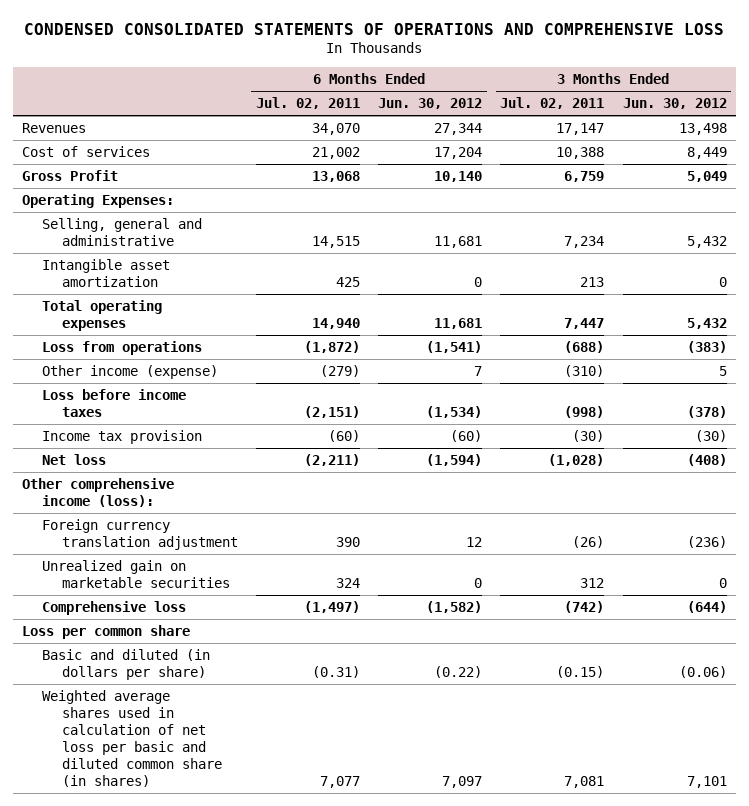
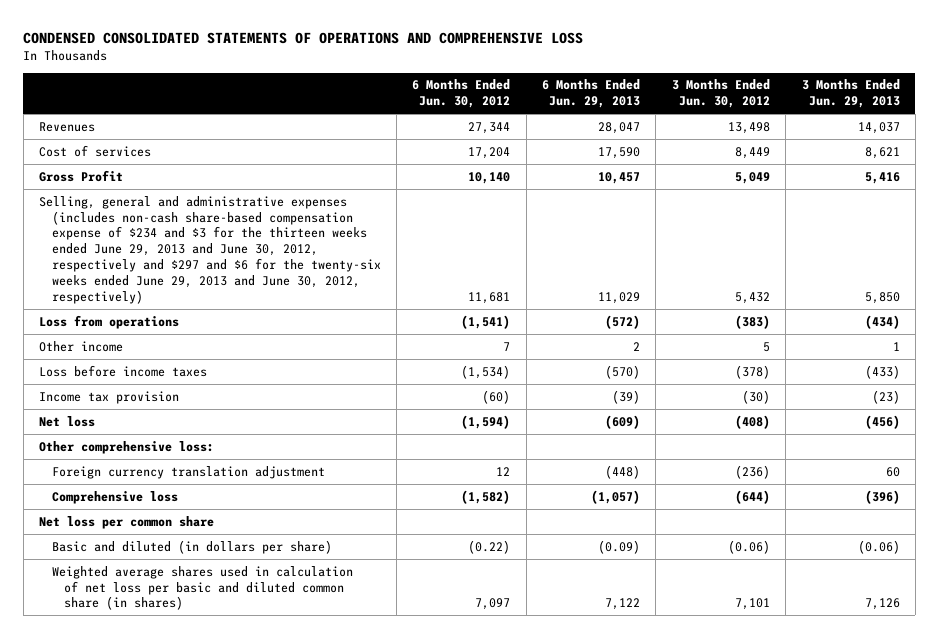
- | 6 Months Ended Jul. 02, 2011 | 6 Months Ended Jun. 30, 2012 | 3 Months Ended Jul. 02, 2011 | 3 Months Ended Jun. 30, 2012
+ | 6 Months Ended Jun. 30, 2012 | 6 Months Ended Jun. 29, 2013 | 3 Months Ended Jun. 30, 2012 | 3 Months Ended Jun. 29, 2013
- Operating Expenses:
- Selling, general and administrative | 14,515 | 11,681 | 7,234 | 5,432
- Intangible asset amortization | 425 | 0 | 213 | 0
- Total operating expenses | 14,940 | 11,681 | 7,447 | 5,432
+ Selling, general and administrative expenses (includes non-cash share-based compensation expense of $234 and $3 for the thirteen weeks ended June 29, 2013 and June 30, 2012, respectively and $297 and $6 for the twenty-six weeks ended June 29, 2013 and June 30, 2012, respectively) | 11,681 | 11,029 | 5,432 | 5,850
- Other income (expense) | (279) | 7 | (310) | 5
+ Other income | 7 | 2 | 5 | 1
- Other comprehensive income (loss):
+ Other comprehensive loss:
- Unrealized gain on marketable securities | 324 | 0 | 312 | 0
- Loss per common share
+ Net loss per common share

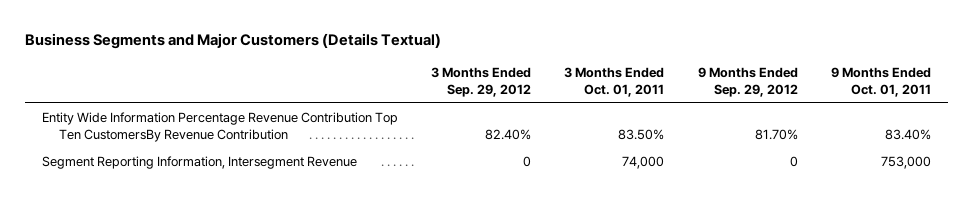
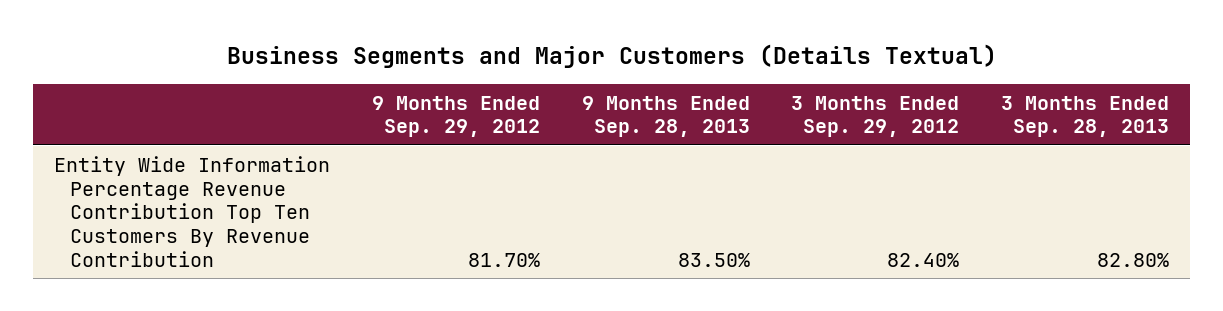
- | 3 Months Ended Sep. 29, 2012 | 3 Months Ended Oct. 01, 2011 | 9 Months Ended Sep. 29, 2012 | 9 Months Ended Oct. 01, 2011
+ | 9 Months Ended Sep. 29, 2012 | 9 Months Ended Sep. 28, 2013 | 3 Months Ended Sep. 29, 2012 | 3 Months Ended Sep. 28, 2013
- Entity Wide Information Percentage Revenue Contribution Top Ten CustomersBy Revenue Contribution | 82.40% | 83.50% | 81.70% | 83.40%
- Segment Reporting Information, Intersegment Revenue | 0 | 74,000 | 0 | 753,000
+ Entity Wide Information Percentage Revenue Contribution Top Ten Customers By Revenue Contribution | 81.70% | 83.50% | 82.40% | 82.80%

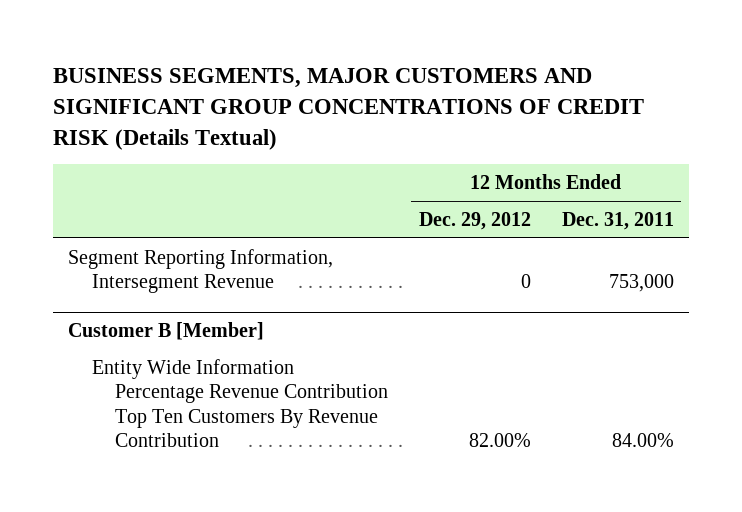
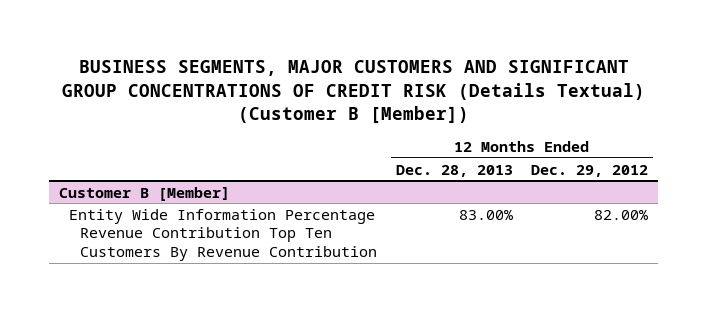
- BUSINESS SEGMENTS, MAJOR CUSTOMERS AND SIGNIFICANT GROUP CONCENTRATIONS OF CREDIT RISK (Details Textual)
+ BUSINESS SEGMENTS, MAJOR CUSTOMERS AND SIGNIFICANT GROUP CONCENTRATIONS OF CREDIT RISK (Details Textual) (Customer B [Member])
- | 12 Months Ended Dec. 29, 2012 | 12 Months Ended Dec. 31, 2011
+ | 12 Months Ended Dec. 28, 2013 | 12 Months Ended Dec. 29, 2012
- Segment Reporting Information, Intersegment Revenue | 0 | 753,000

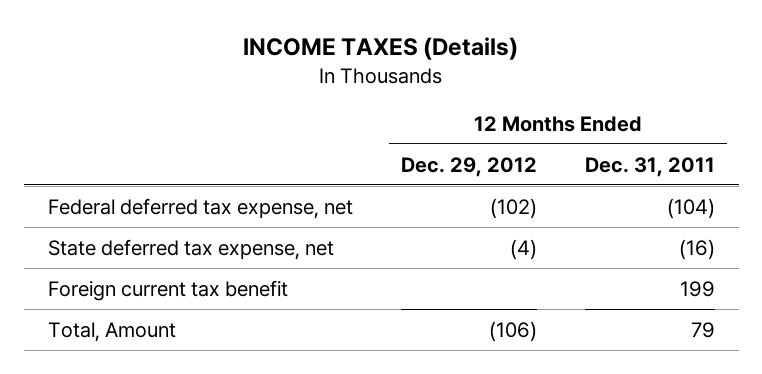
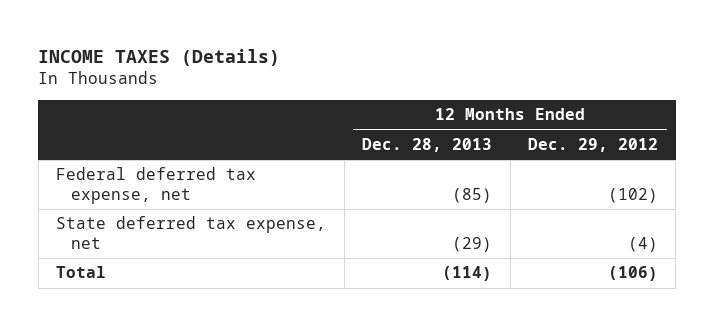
- | 12 Months Ended Dec. 29, 2012 | 12 Months Ended Dec. 31, 2011
+ | 12 Months Ended Dec. 28, 2013 | 12 Months Ended Dec. 29, 2012
- Foreign current tax benefit | | 199
- Total, Amount | (106) | 79
+ Total | (114) | (106)

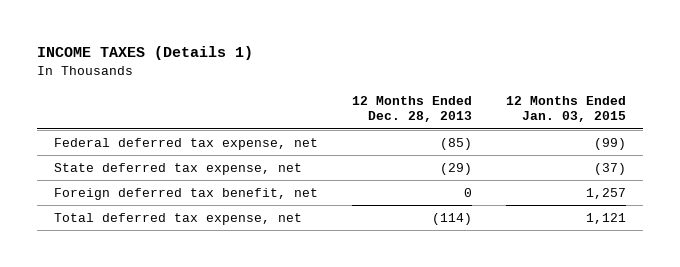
- INCOME TAXES (Details)
+ INCOME TAXES (Details 1)
- | 12 Months Ended Dec. 28, 2013 | 12 Months Ended Dec. 29, 2012
+ | 12 Months Ended Dec. 28, 2013 | 12 Months Ended Jan. 03, 2015
- Total | (114) | (106)
+ Foreign deferred tax benefit, net | 0 | 1,257
+ Total deferred tax expense, net | (114) | 1,121

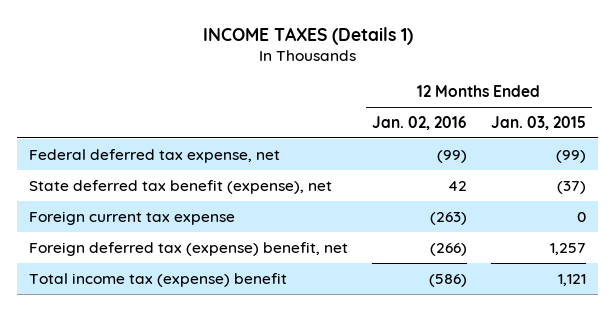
- | 12 Months Ended Dec. 28, 2013 | 12 Months Ended Jan. 03, 2015
+ | 12 Months Ended Jan. 02, 2016 | 12 Months Ended Jan. 03, 2015
- State deferred tax expense, net | (29) | (37)
- Foreign deferred tax benefit, net | 0 | 1,257
- Total deferred tax expense, net | (114) | 1,121
+ State deferred tax benefit (expense), net | 42 | (37)
+ Foreign current tax expense | (263) | 0
+ Foreign deferred tax (expense) benefit, net | (266) | 1,257
+ Total income tax (expense) benefit | (586) | 1,121

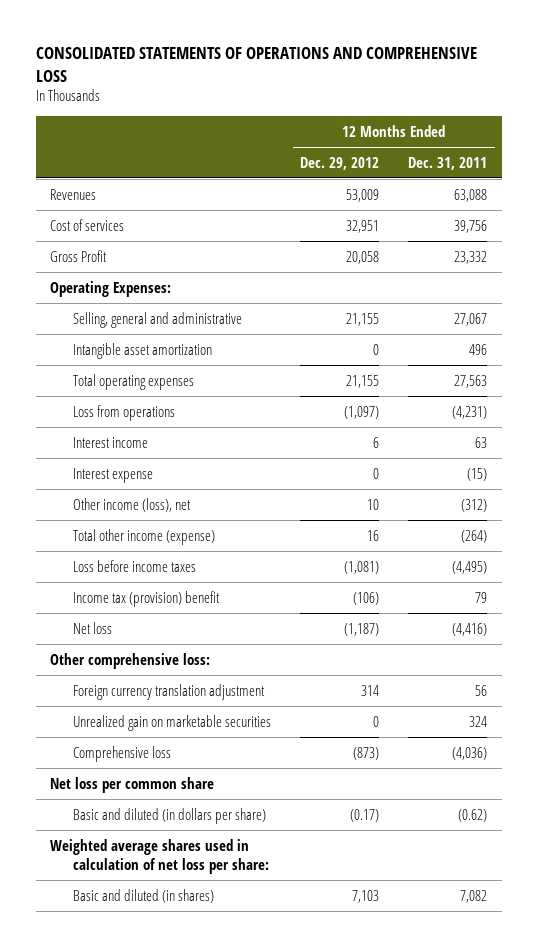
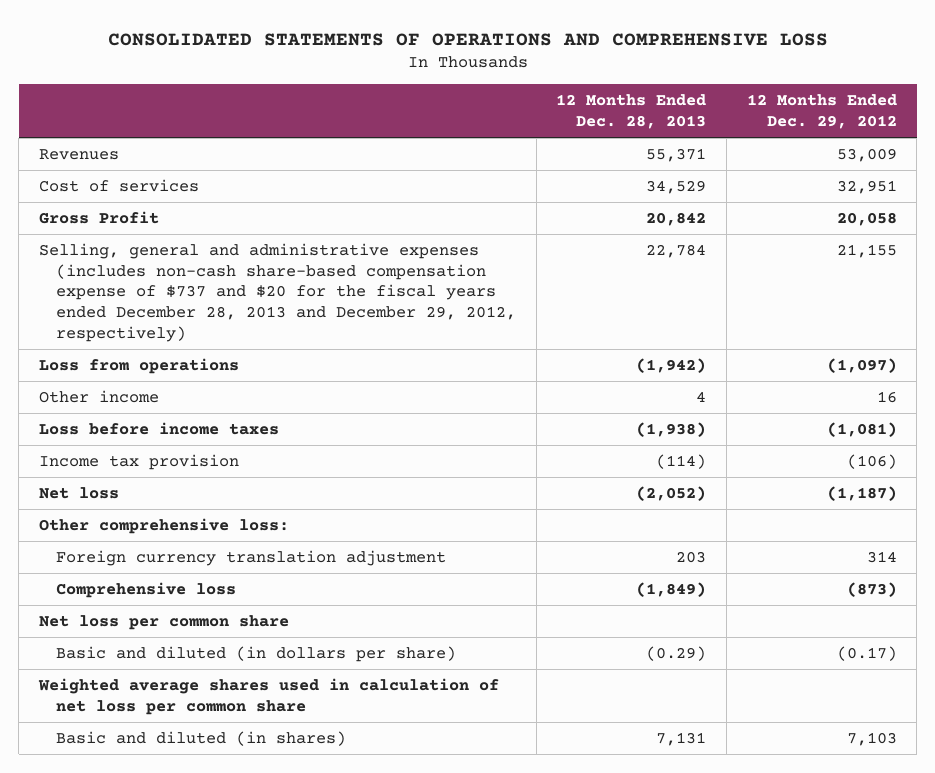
- | 12 Months Ended Dec. 29, 2012 | 12 Months Ended Dec. 31, 2011
+ | 12 Months Ended Dec. 28, 2013 | 12 Months Ended Dec. 29, 2012
- Operating Expenses:
- Selling, general and administrative | 21,155 | 27,067
- Intangible asset amortization | 0 | 496
- Total operating expenses | 21,155 | 27,563
+ Selling, general and administrative expenses (includes non-cash share-based compensation expense of $737 and $20 for the fiscal years ended December 28, 2013 and December 29, 2012, respectively) | 22,784 | 21,155
- Interest income | 6 | 63
- Interest expense | 0 | (15)
- Other income (loss), net | 10 | (312)
- Total other income (expense) | 16 | (264)
+ Other income | 4 | 16
- Income tax (provision) benefit | (106) | 79
+ Income tax provision | (114) | (106)
- Unrealized gain on marketable securities | 0 | 324
- Weighted average shares used in calculation of net loss per share:
+ Weighted average shares used in calculation of net loss per common share

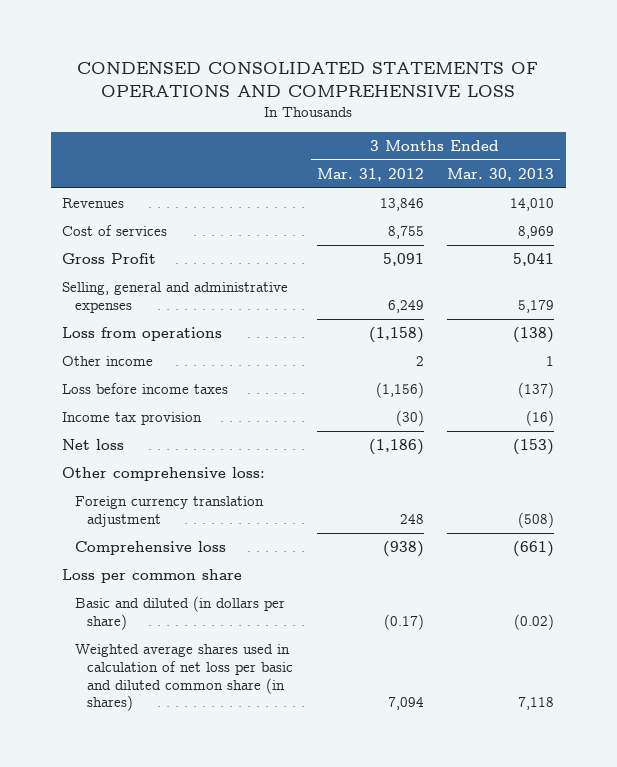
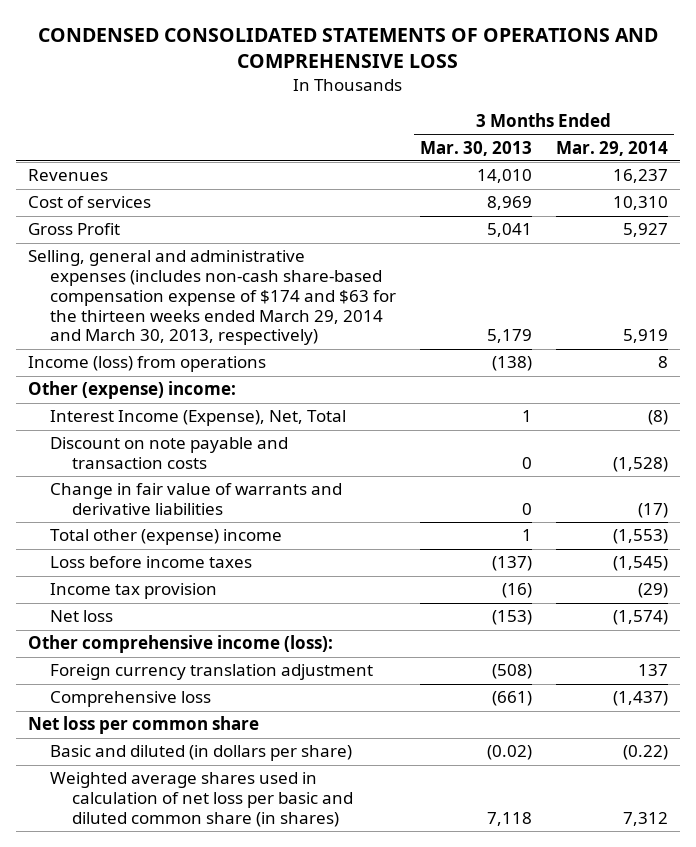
- | 3 Months Ended Mar. 31, 2012 | 3 Months Ended Mar. 30, 2013
+ | 3 Months Ended Mar. 30, 2013 | 3 Months Ended Mar. 29, 2014
- Selling, general and administrative expenses | 6,249 | 5,179
- Loss from operations | (1,158) | (138)
- Other income | 2 | 1
+ Selling, general and administrative expenses (includes non-cash share-based compensation expense of $174 and $63 for the thirteen weeks ended March 29, 2014 and March 30, 2013, respectively) | 5,179 | 5,919
+ Income (loss) from operations | (138) | 8
+ Other (expense) income:
+ Interest Income (Expense), Net, Total | 1 | (8)
+ Discount on note payable and transaction costs | 0 | (1,528)
+ Change in fair value of warrants and derivative liabilities | 0 | (17)
+ Total other (expense) income | 1 | (1,553)
- Other comprehensive loss:
+ Other comprehensive income (loss):
- Loss per common share
+ Net loss per common share

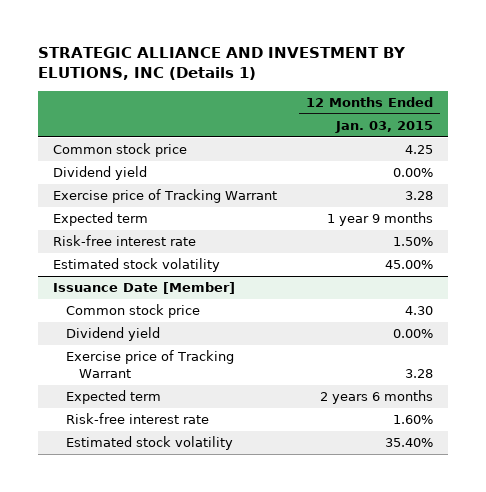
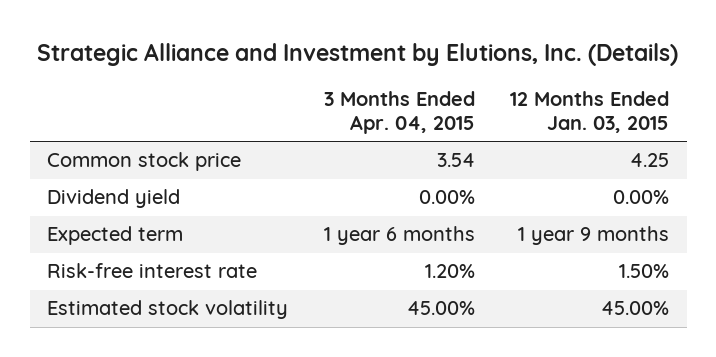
- STRATEGIC ALLIANCE AND INVESTMENT BY ELUTIONS, INC (Details 1)
+ Strategic Alliance and Investment by Elutions, Inc. (Details)
- | 12 Months Ended Jan. 03, 2015
+ | 3 Months Ended Apr. 04, 2015 | 12 Months Ended Jan. 03, 2015
- Exercise price of Tracking Warrant | 3.28
- Issuance Date [Member]
- Common stock price | 4.30
- Dividend yield | 0.00%
- Exercise price of Tracking Warrant | 3.28
- Expected term | 2 years 6 months
- Risk-free interest rate | 1.60%
- Estimated stock volatility | 35.40%

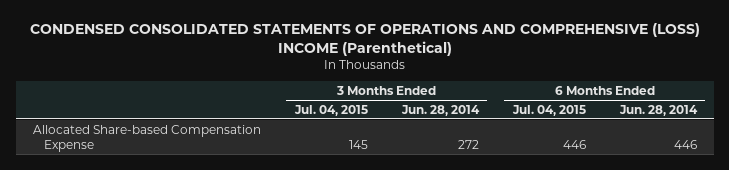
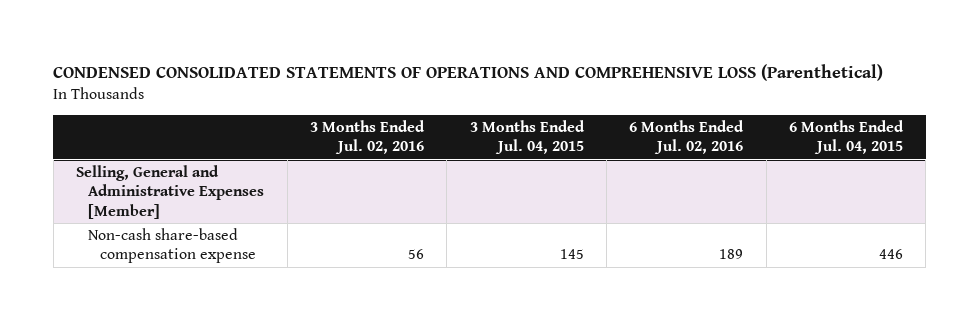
- CONDENSED CONSOLIDATED STATEMENTS OF OPERATIONS AND COMPREHENSIVE (LOSS) INCOME (Parenthetical)
+ CONDENSED CONSOLIDATED STATEMENTS OF OPERATIONS AND COMPREHENSIVE LOSS (Parenthetical)
- | 3 Months Ended Jul. 04, 2015 | 3 Months Ended Jun. 28, 2014 | 6 Months Ended Jul. 04, 2015 | 6 Months Ended Jun. 28, 2014
+ | 3 Months Ended Jul. 02, 2016 | 3 Months Ended Jul. 04, 2015 | 6 Months Ended Jul. 02, 2016 | 6 Months Ended Jul. 04, 2015
- Allocated Share-based Compensation Expense | 145 | 272 | 446 | 446
+ Selling, General and Administrative Expenses [Member]
+ Non-cash share-based compensation expense | 56 | 145 | 189 | 446

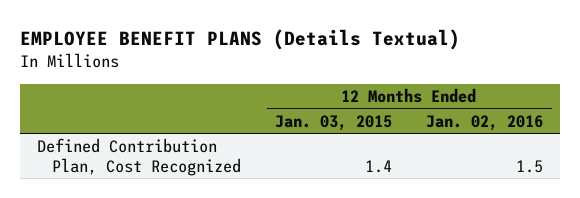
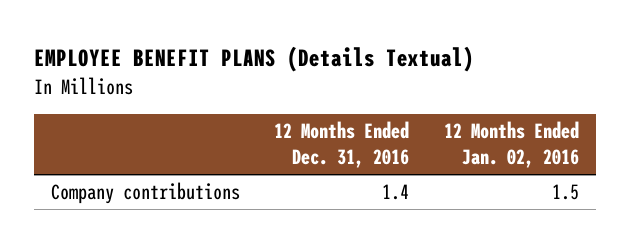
- | 12 Months Ended Jan. 03, 2015 | 12 Months Ended Jan. 02, 2016
+ | 12 Months Ended Dec. 31, 2016 | 12 Months Ended Jan. 02, 2016
- Defined Contribution Plan, Cost Recognized | 1.4 | 1.5
+ Company contributions | 1.4 | 1.5

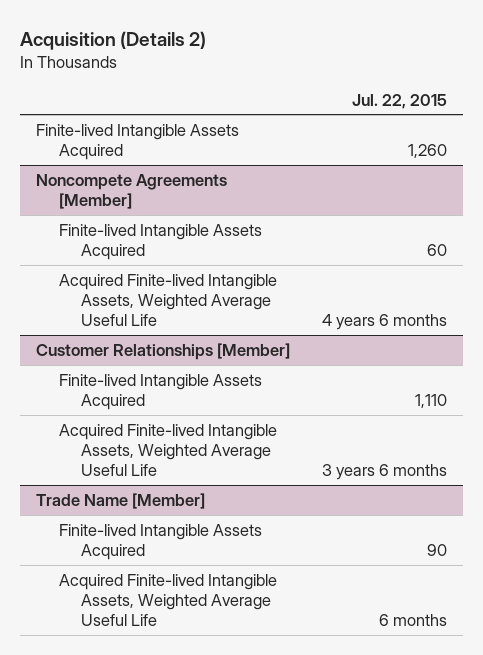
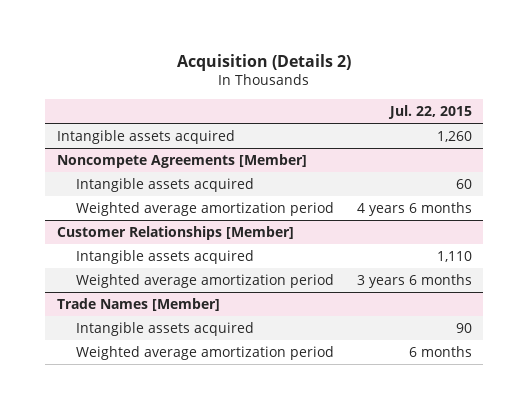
- Finite-lived Intangible Assets Acquired | 1,260
+ Intangible assets acquired | 1,260
@ Noncompete Agreements [Member]
- Finite-lived Intangible Assets Acquired | 60
- Acquired Finite-lived Intangible Assets, Weighted Average Useful Life | 4 years 6 months
+ Intangible assets acquired | 60
+ Weighted average amortization period | 4 years 6 months
@ Customer Relationships [Member]
- Finite-lived Intangible Assets Acquired | 1,110
- Acquired Finite-lived Intangible Assets, Weighted Average Useful Life | 3 years 6 months
- Trade Name [Member]
- Finite-lived Intangible Assets Acquired | 90
- Acquired Finite-lived Intangible Assets, Weighted Average Useful Life | 6 months
@ Customer Relationships [Member]
+ Intangible assets acquired | 1,110
+ Weighted average amortization period | 3 years 6 months
+ Trade Names [Member]
+ Intangible assets acquired | 90
+ Weighted average amortization period | 6 months

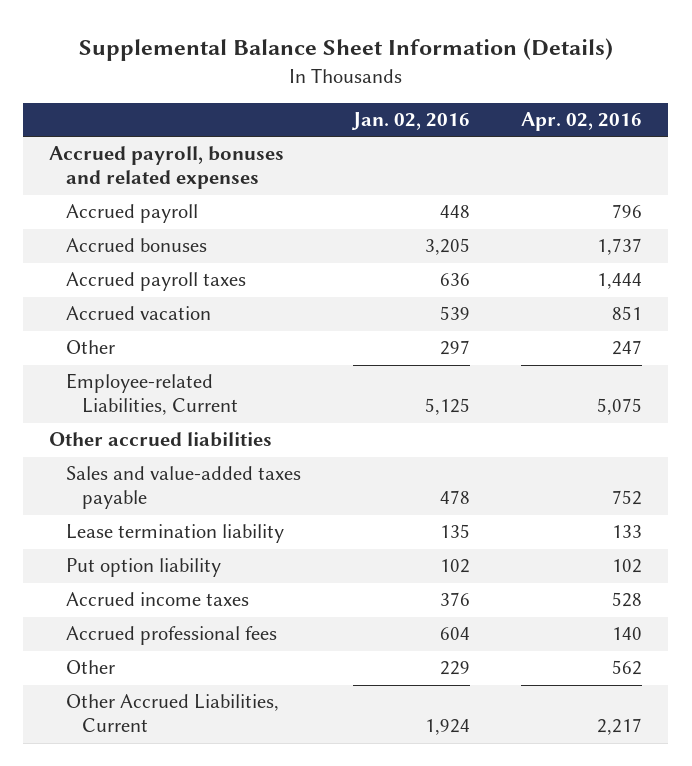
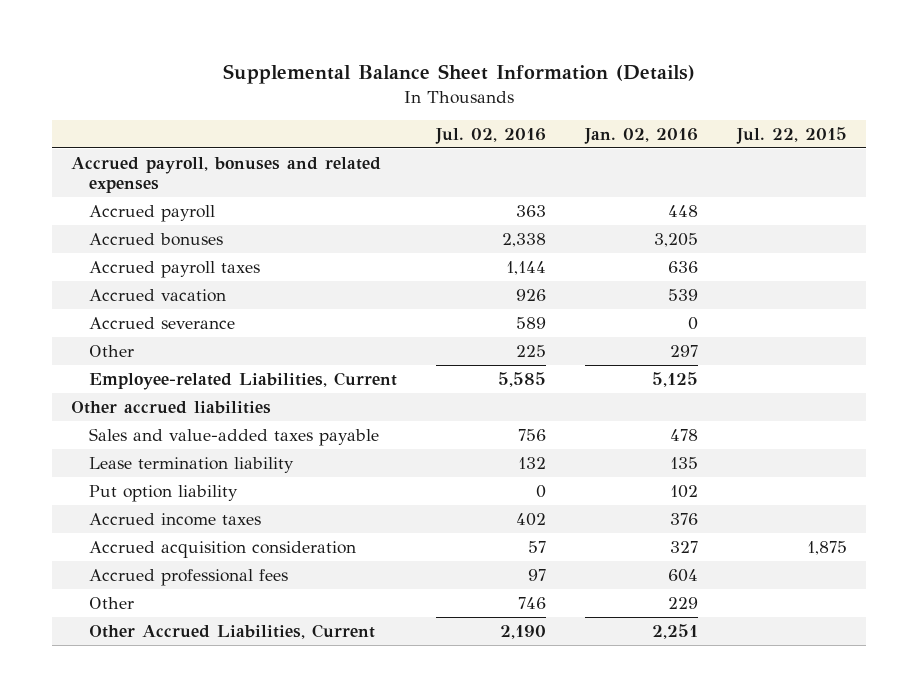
- | Jan. 02, 2016 | Apr. 02, 2016
+ | Jul. 02, 2016 | Jan. 02, 2016 | Jul. 22, 2015
+ Accrued severance | 589 | 0 |
+ Accrued acquisition consideration | 57 | 327 | 1,875
- Other Accrued Liabilities, Current | 1,924 | 2,217
+ Other Accrued Liabilities, Current | 2,190 | 2,251 |

